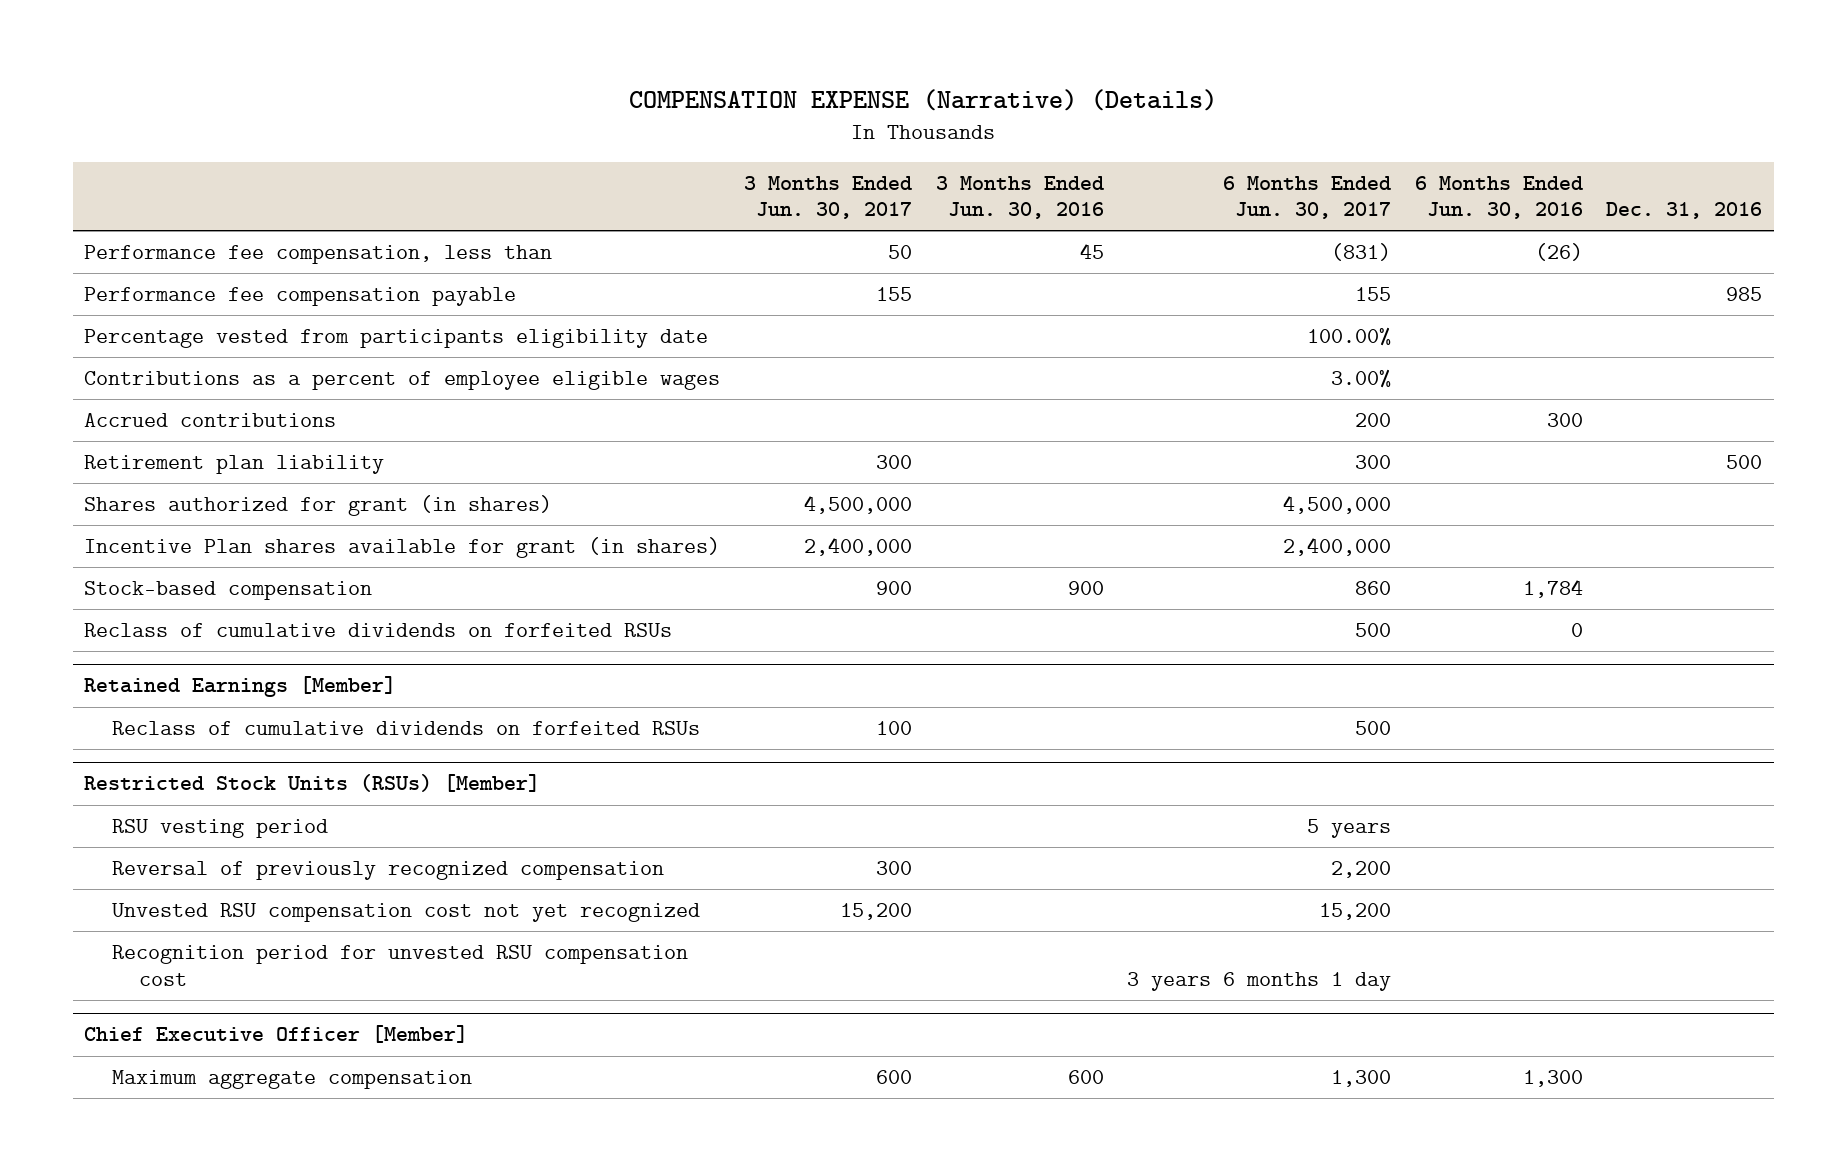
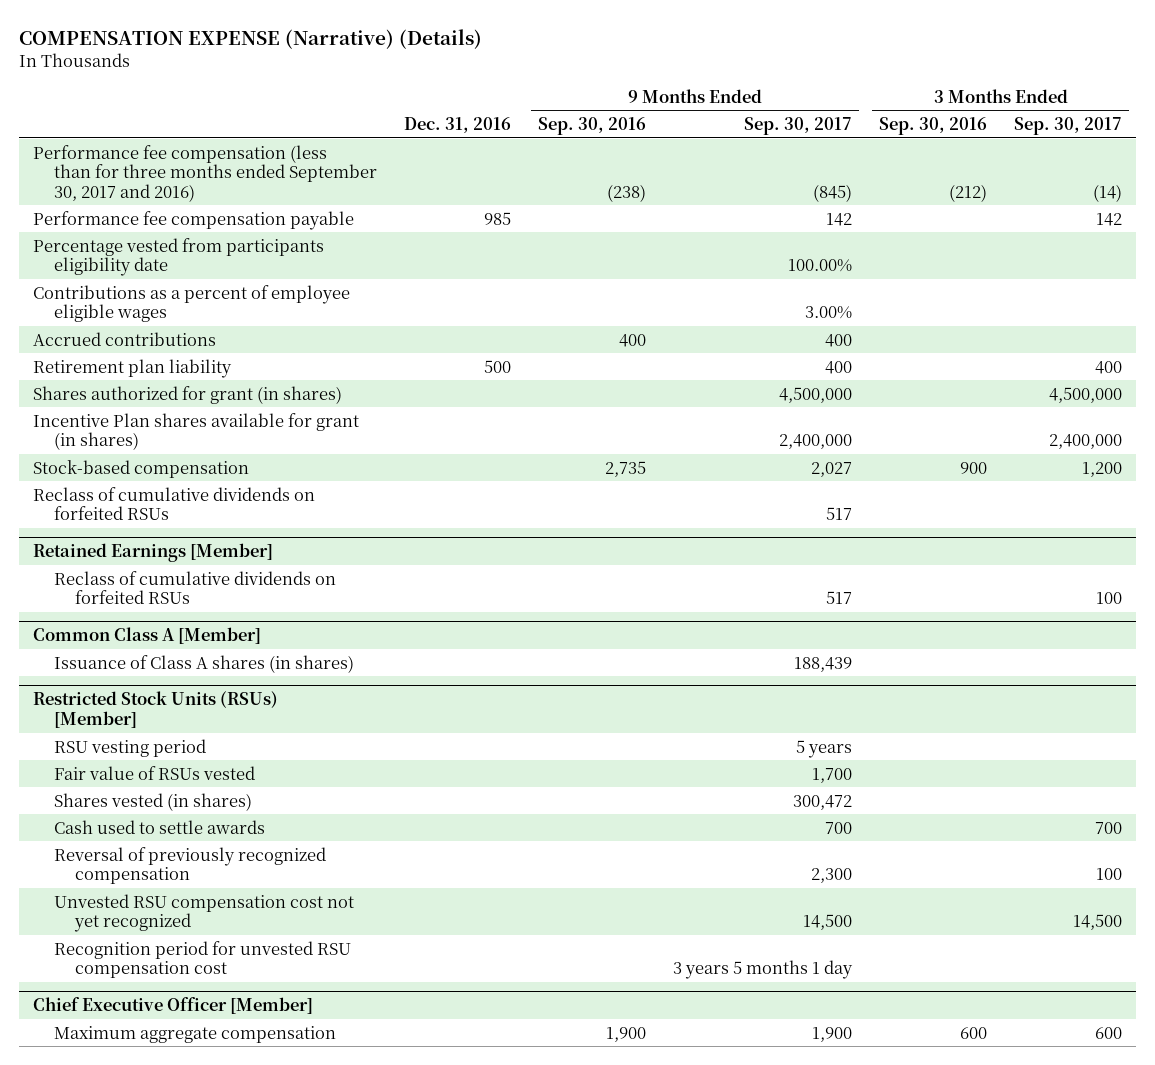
- | 3 Months Ended Jun. 30, 2017 | 3 Months Ended Jun. 30, 2016 | 6 Months Ended Jun. 30, 2017 | 6 Months Ended Jun. 30, 2016 | Dec. 31, 2016
+ | Dec. 31, 2016 | 9 Months Ended Sep. 30, 2016 | 9 Months Ended Sep. 30, 2017 | 3 Months Ended Sep. 30, 2016 | 3 Months Ended Sep. 30, 2017
- Performance fee compensation, less than | 50 | 45 | (831) | (26) |
+ Performance fee compensation (less than for three months ended September 30, 2017 and 2016) | | (238) | (845) | (212) | (14)
+ Common Class A [Member]
+ Issuance of Class A shares (in shares) | | | 188,439 | |
@ Restricted Stock Units (RSUs) [Member]
+ Fair value of RSUs vested | | | 1,700 | |
+ Shares vested (in shares) | | | 300,472 | |
+ Cash used to settle awards | | | 700 | | 700

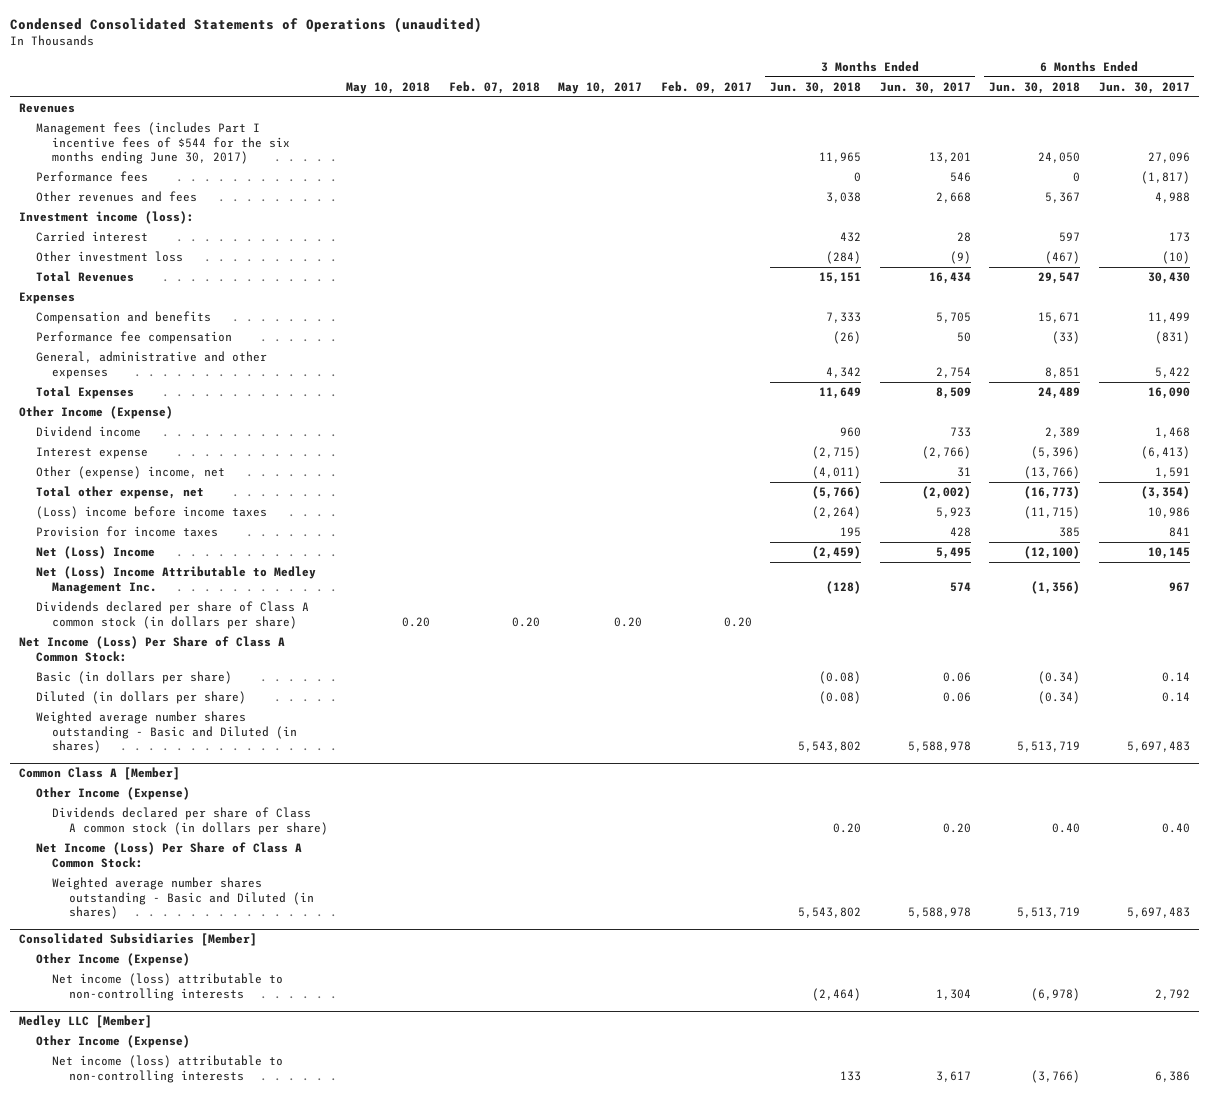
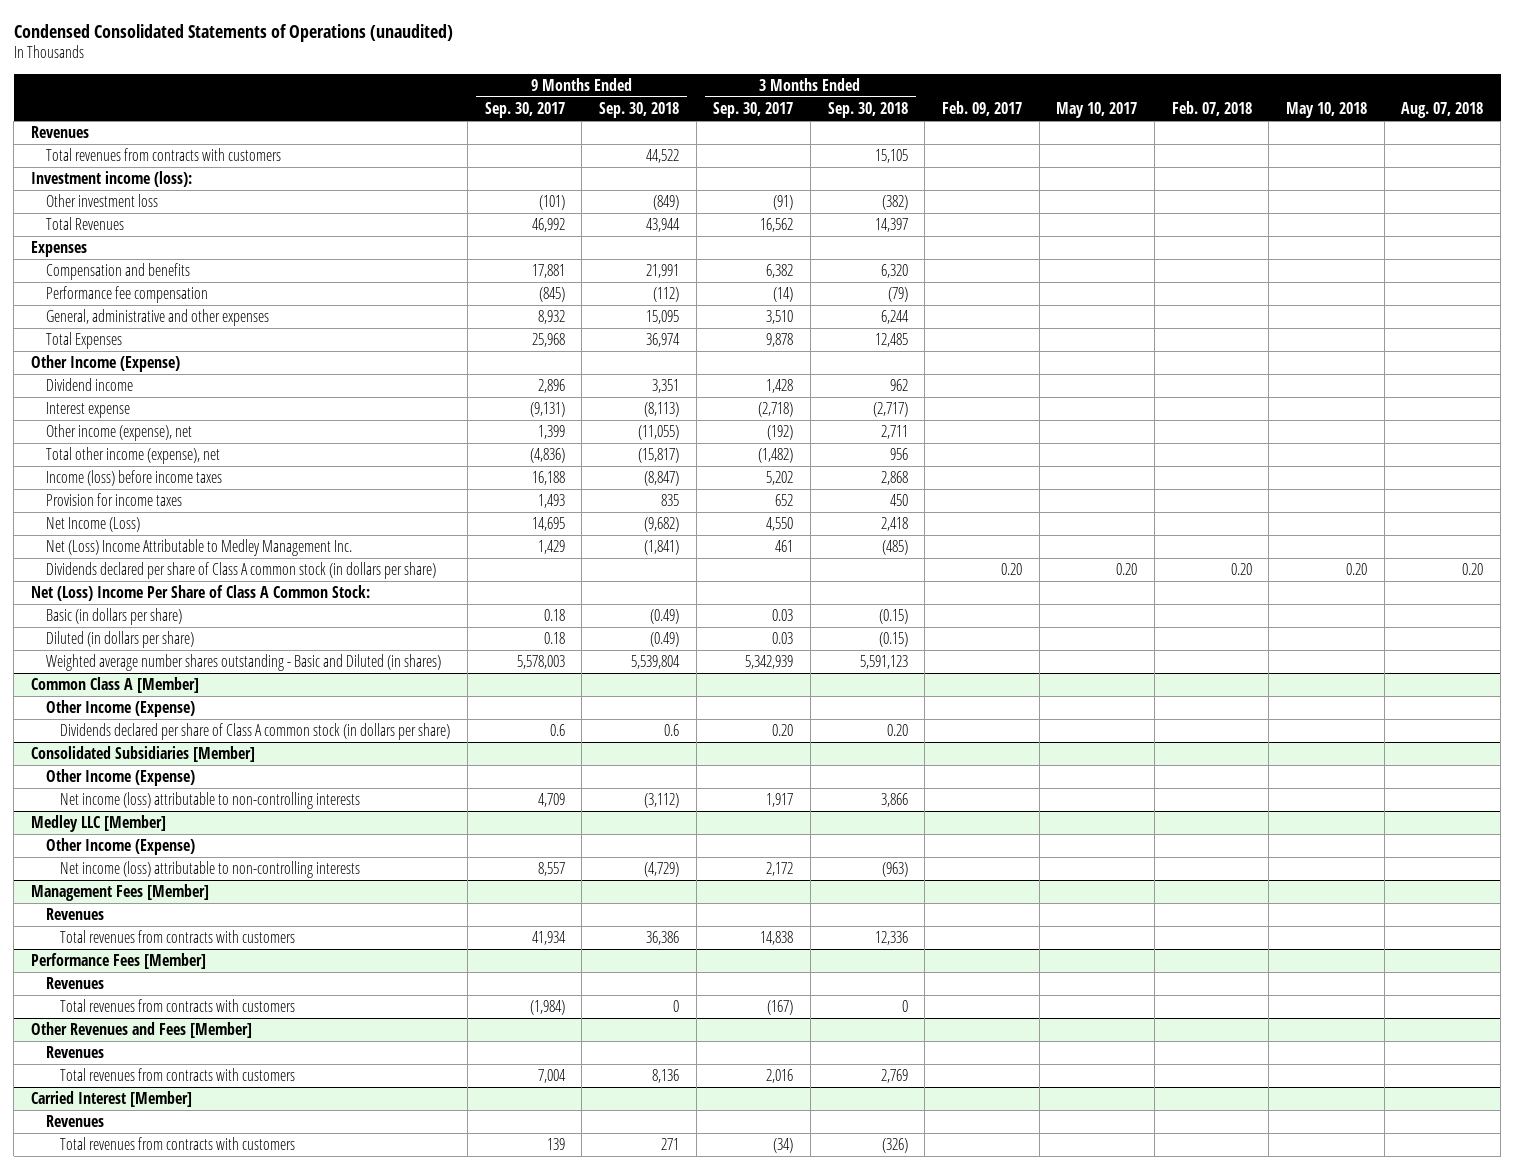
- | May 10, 2018 | Feb. 07, 2018 | May 10, 2017 | Feb. 09, 2017 | 3 Months Ended Jun. 30, 2018 | 3 Months Ended Jun. 30, 2017 | 6 Months Ended Jun. 30, 2018 | 6 Months Ended Jun. 30, 2017
+ | 9 Months Ended Sep. 30, 2017 | 9 Months Ended Sep. 30, 2018 | 3 Months Ended Sep. 30, 2017 | 3 Months Ended Sep. 30, 2018 | Feb. 09, 2017 | May 10, 2017 | Feb. 07, 2018 | May 10, 2018 | Aug. 07, 2018
- Management fees (includes Part I incentive fees of $544 for the six months ending June 30, 2017) | | | | | 11,965 | 13,201 | 24,050 | 27,096
- Performance fees | | | | | 0 | 546 | 0 | (1,817)
- Other revenues and fees | | | | | 3,038 | 2,668 | 5,367 | 4,988
+ Total revenues from contracts with customers | | 44,522 | | 15,105 | | | | |
- Carried interest | | | | | 432 | 28 | 597 | 173
- Other (expense) income, net | | | | | (4,011) | 31 | (13,766) | 1,591
- Total other expense, net | | | | | (5,766) | (2,002) | (16,773) | (3,354)
- (Loss) income before income taxes | | | | | (2,264) | 5,923 | (11,715) | 10,986
+ Other income (expense), net | 1,399 | (11,055) | (192) | 2,711 | | | | |
+ Total other income (expense), net | (4,836) | (15,817) | (1,482) | 956 | | | | |
+ Income (loss) before income taxes | 16,188 | (8,847) | 5,202 | 2,868 | | | | |
- Net (Loss) Income | | | | | (2,459) | 5,495 | (12,100) | 10,145
+ Net Income (Loss) | 14,695 | (9,682) | 4,550 | 2,418 | | | | |
- Net Income (Loss) Per Share of Class A Common Stock:
+ Net (Loss) Income Per Share of Class A Common Stock:
@ Common Class A [Member]
- Net Income (Loss) Per Share of Class A Common Stock:
- Weighted average number shares outstanding - Basic and Diluted (in shares) | | | | | 5,543,802 | 5,588,978 | 5,513,719 | 5,697,483
+ Management Fees [Member]
+ Revenues
+ Total revenues from contracts with customers | 41,934 | 36,386 | 14,838 | 12,336 | | | | |
+ Performance Fees [Member]
+ Revenues
+ Total revenues from contracts with customers | (1,984) | 0 | (167) | 0 | | | | |
+ Other Revenues and Fees [Member]
+ Revenues
+ Total revenues from contracts with customers | 7,004 | 8,136 | 2,016 | 2,769 | | | | |
+ Carried Interest [Member]
+ Revenues
+ Total revenues from contracts with customers | 139 | 271 | (34) | (326) | | | | |

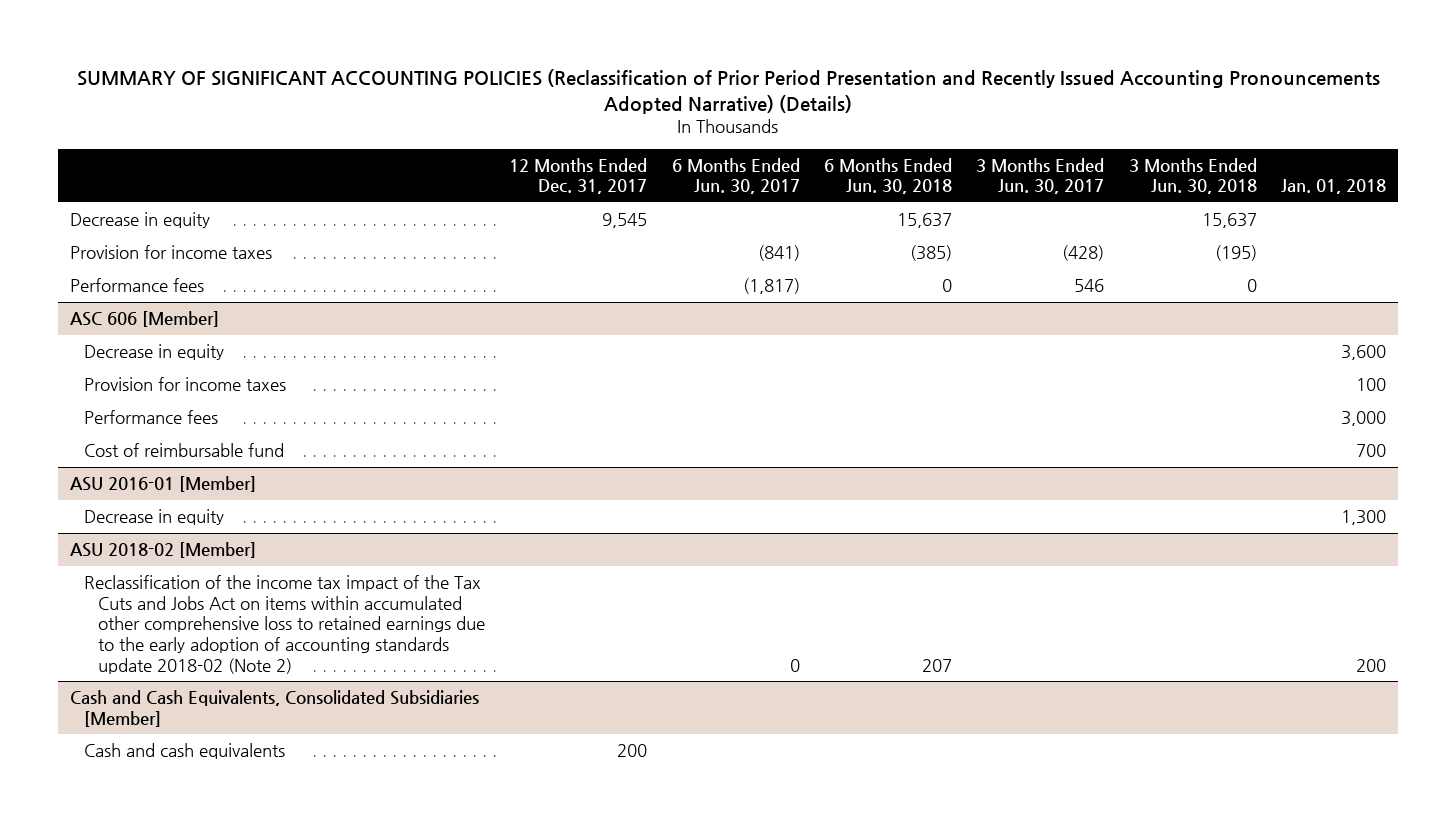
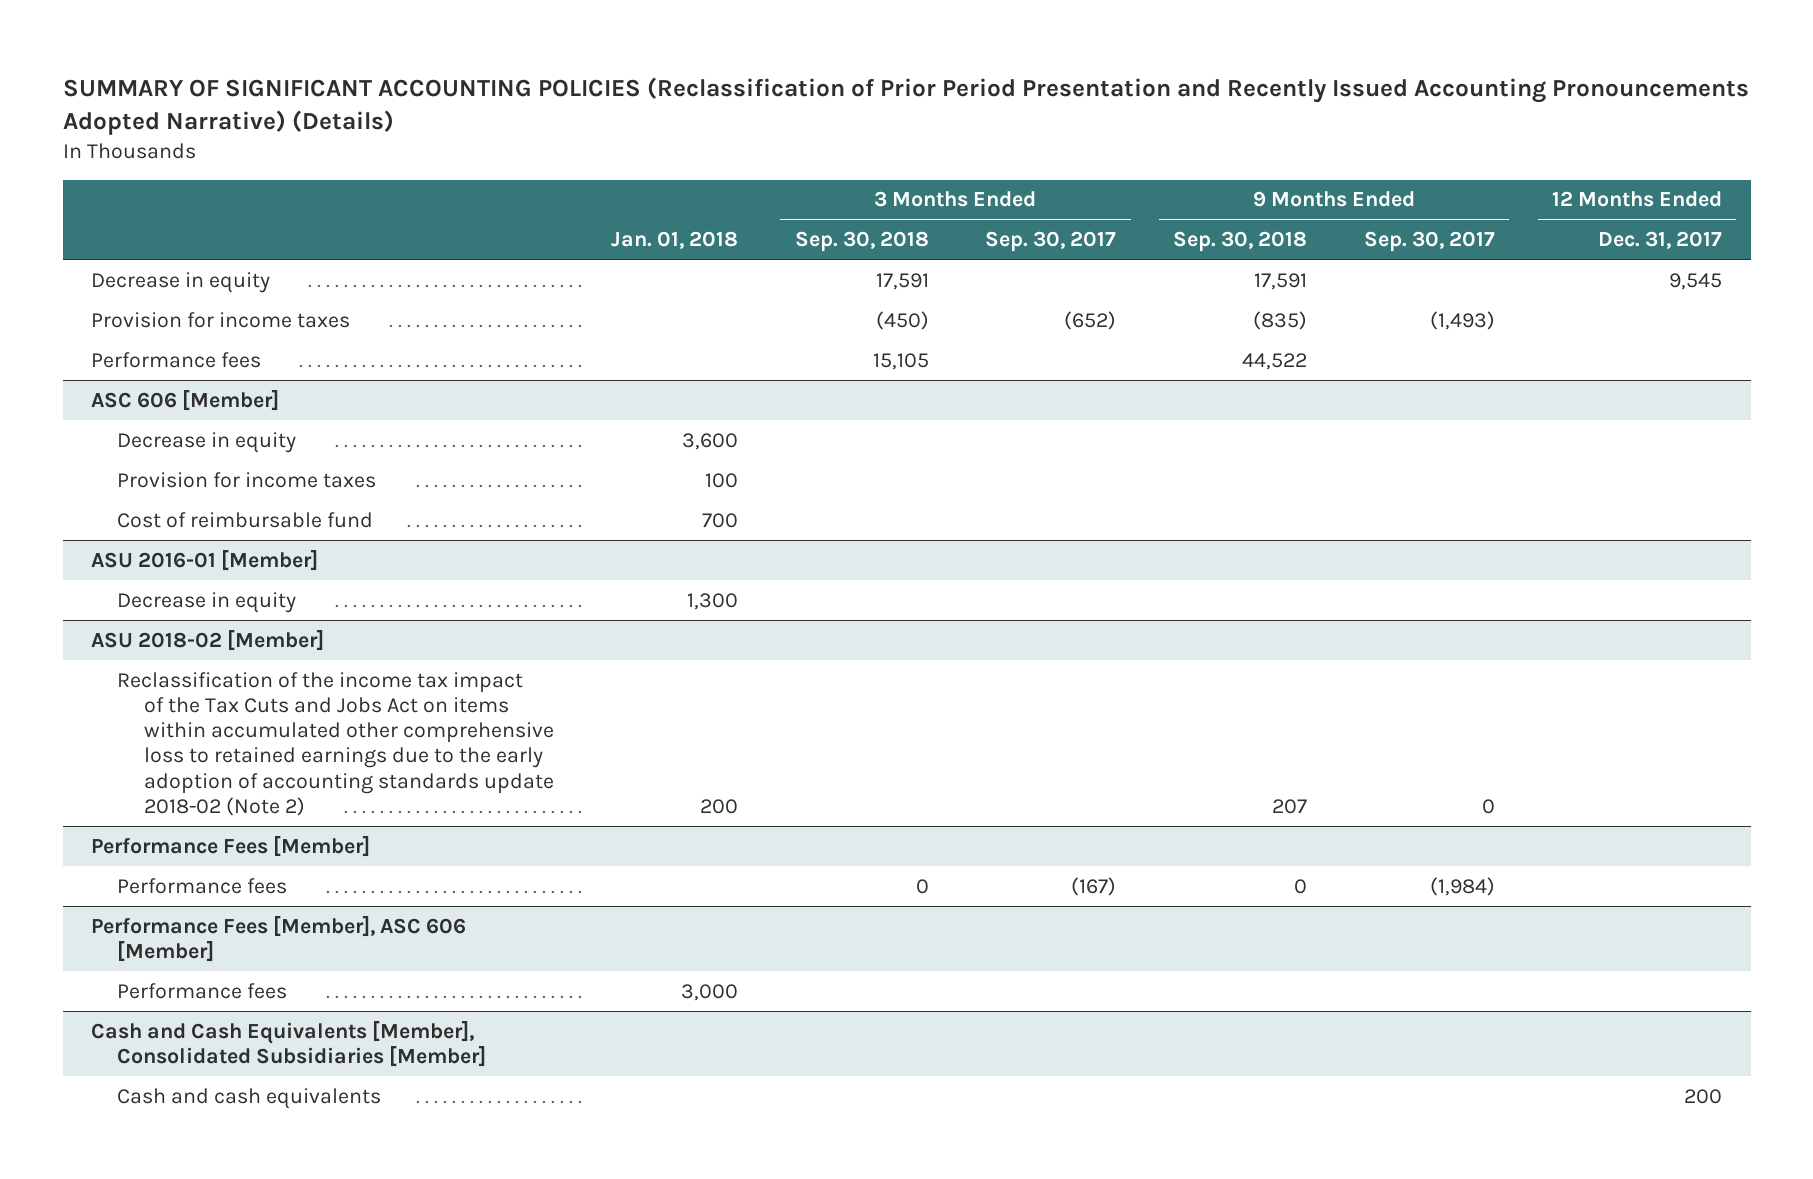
- | 12 Months Ended Dec. 31, 2017 | 6 Months Ended Jun. 30, 2017 | 6 Months Ended Jun. 30, 2018 | 3 Months Ended Jun. 30, 2017 | 3 Months Ended Jun. 30, 2018 | Jan. 01, 2018
+ | Jan. 01, 2018 | 3 Months Ended Sep. 30, 2018 | 3 Months Ended Sep. 30, 2017 | 9 Months Ended Sep. 30, 2018 | 9 Months Ended Sep. 30, 2017 | 12 Months Ended Dec. 31, 2017
@ ASC 606 [Member]
- Performance fees | | | | | | 3,000
- Cash and Cash Equivalents, Consolidated Subsidiaries [Member]
+ Performance Fees [Member]
+ Performance fees | | 0 | (167) | 0 | (1,984) |
+ Performance Fees [Member], ASC 606 [Member]
+ Performance fees | 3,000 | | | | |
+ Cash and Cash Equivalents [Member], Consolidated Subsidiaries [Member]

